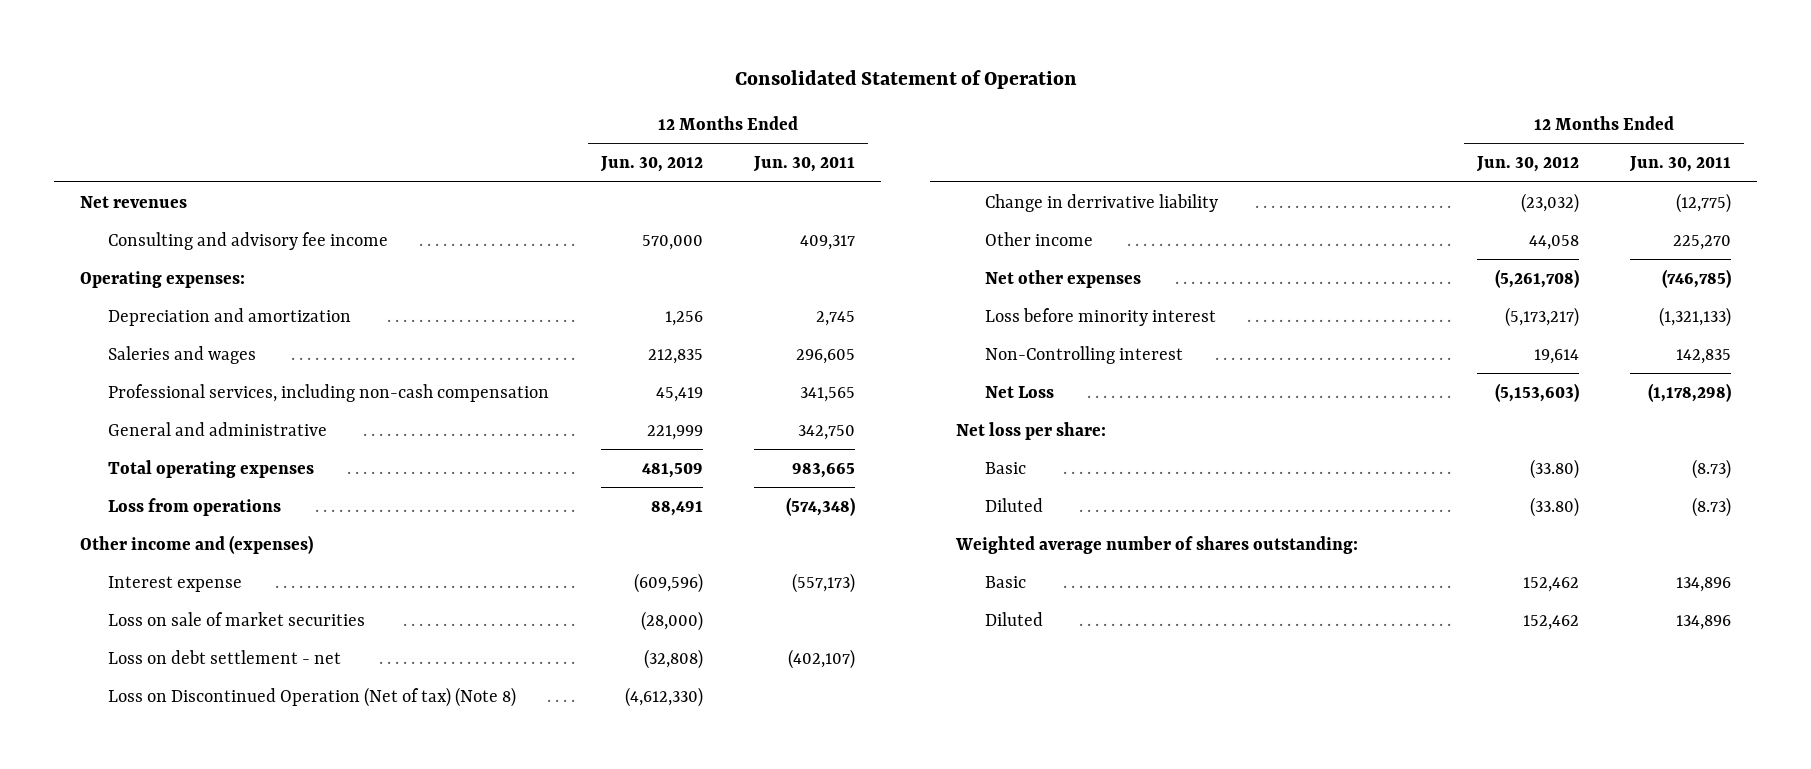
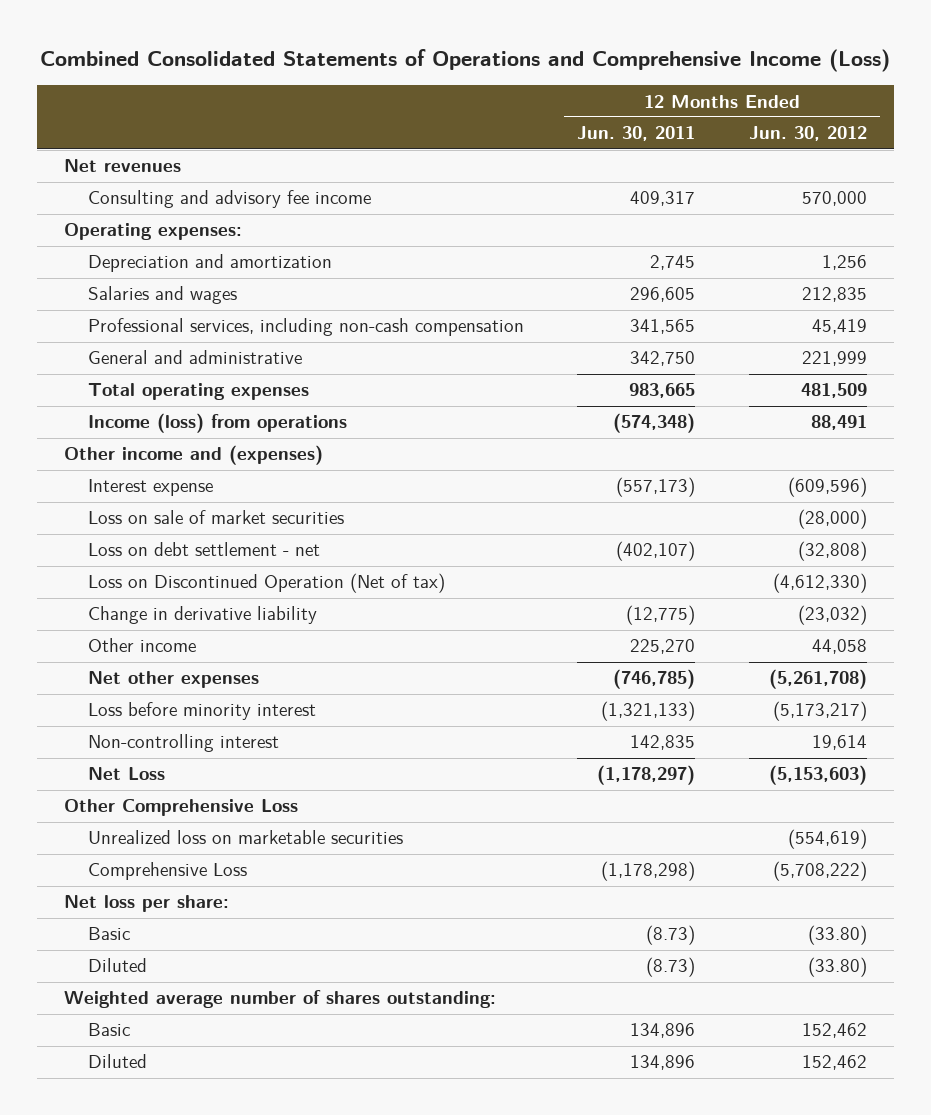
- Consolidated Statement of Operation
+ Combined Consolidated Statements of Operations and Comprehensive Income (Loss)
- | 12 Months Ended Jun. 30, 2012 | 12 Months Ended Jun. 30, 2011
+ | 12 Months Ended Jun. 30, 2011 | 12 Months Ended Jun. 30, 2012
- Saleries and wages | 212,835 | 296,605
+ Salaries and wages | 296,605 | 212,835
- Loss from operations | 88,491 | (574,348)
+ Income (loss) from operations | (574,348) | 88,491
- Loss on Discontinued Operation (Net of tax) (Note 8) | (4,612,330) |
- Change in derrivative liability | (23,032) | (12,775)
+ Loss on Discontinued Operation (Net of tax) | | (4,612,330)
+ Change in derivative liability | (12,775) | (23,032)
- Non-Controlling interest | 19,614 | 142,835
- Net Loss | (5,153,603) | (1,178,298)
+ Non-controlling interest | 142,835 | 19,614
+ Net Loss | (1,178,297) | (5,153,603)
+ Other Comprehensive Loss
+ Unrealized loss on marketable securities | | (554,619)
+ Comprehensive Loss | (1,178,298) | (5,708,222)

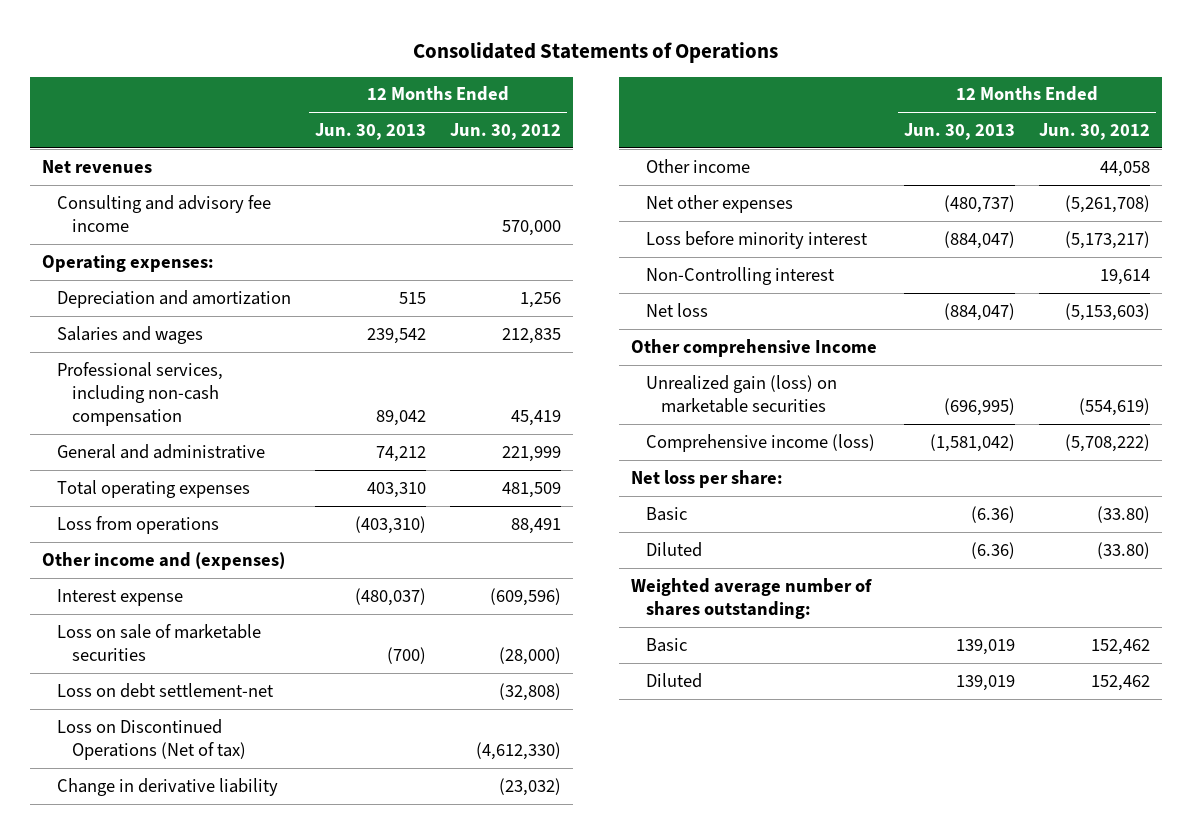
- Combined Consolidated Statements of Operations and Comprehensive Income (Loss)
+ Consolidated Statements of Operations
- | 12 Months Ended Jun. 30, 2011 | 12 Months Ended Jun. 30, 2012
+ | 12 Months Ended Jun. 30, 2013 | 12 Months Ended Jun. 30, 2012
- Income (loss) from operations | (574,348) | 88,491
+ Loss from operations | (403,310) | 88,491
- Loss on sale of market securities | | (28,000)
- Loss on debt settlement - net | (402,107) | (32,808)
- Loss on Discontinued Operation (Net of tax) | | (4,612,330)
+ Loss on sale of marketable securities | (700) | (28,000)
+ Loss on debt settlement-net | | (32,808)
+ Loss on Discontinued Operations (Net of tax) | | (4,612,330)
- Non-controlling interest | 142,835 | 19,614
- Net Loss | (1,178,297) | (5,153,603)
- Other Comprehensive Loss
- Unrealized loss on marketable securities | | (554,619)
- Comprehensive Loss | (1,178,298) | (5,708,222)
+ Non-Controlling interest | | 19,614
+ Net loss | (884,047) | (5,153,603)
+ Other comprehensive Income
+ Unrealized gain (loss) on marketable securities | (696,995) | (554,619)
+ Comprehensive income (loss) | (1,581,042) | (5,708,222)

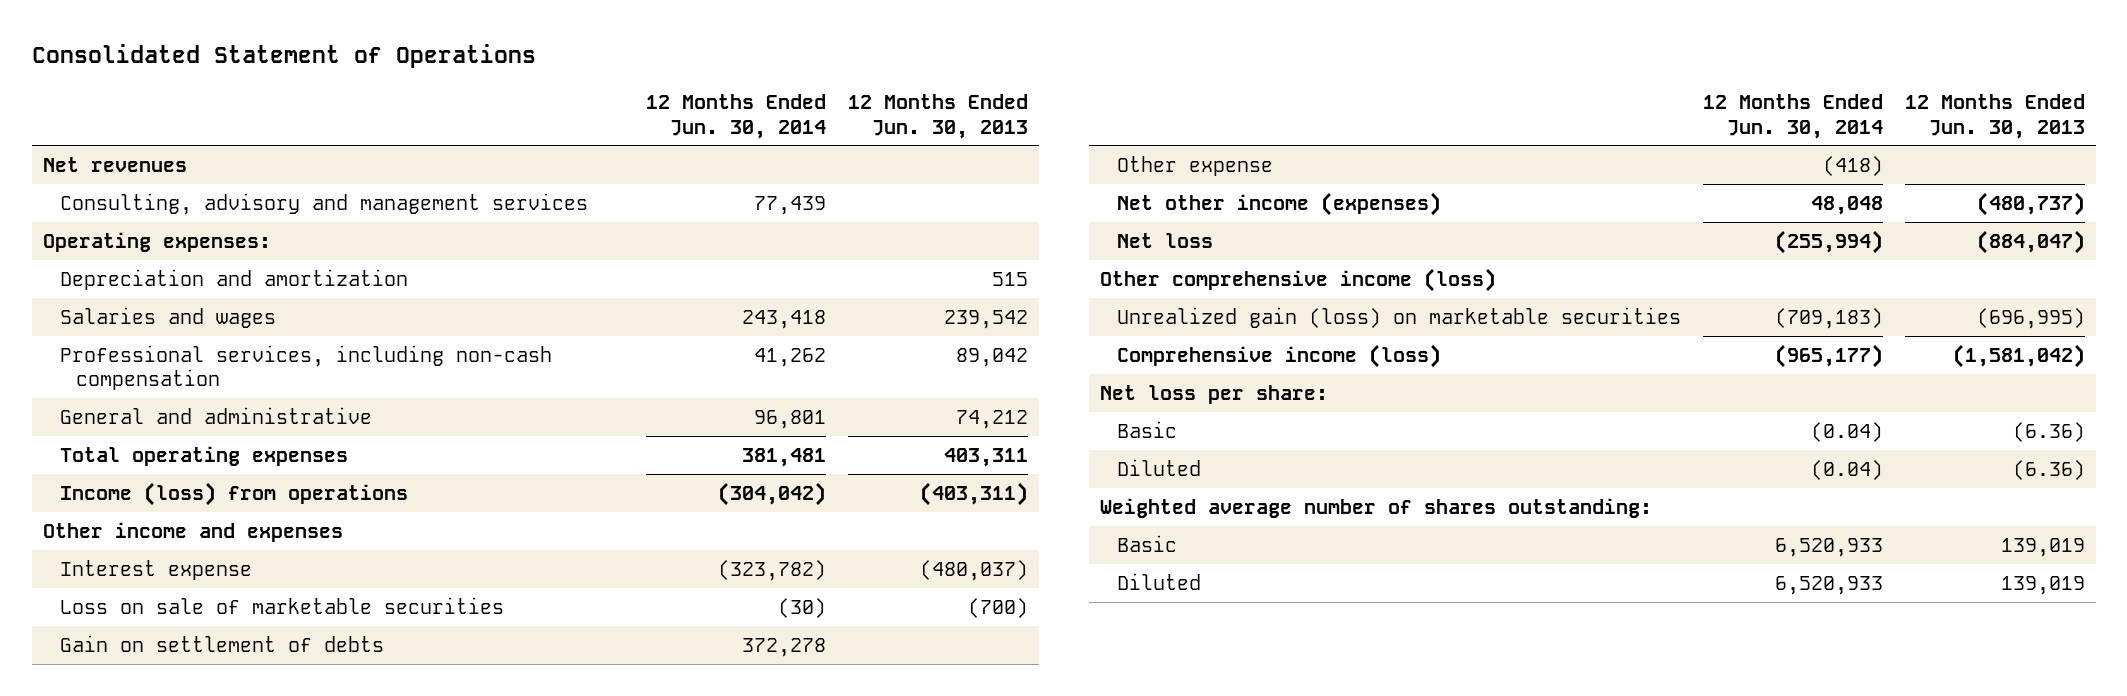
- Consolidated Statements of Operations
+ Consolidated Statement of Operations
- | 12 Months Ended Jun. 30, 2013 | 12 Months Ended Jun. 30, 2012
+ | 12 Months Ended Jun. 30, 2014 | 12 Months Ended Jun. 30, 2013
- Consulting and advisory fee income | | 570,000
+ Consulting, advisory and management services | 77,439 |
- Total operating expenses | 403,310 | 481,509
- Loss from operations | (403,310) | 88,491
- Other income and (expenses)
+ Total operating expenses | 381,481 | 403,311
+ Income (loss) from operations | (304,042) | (403,311)
+ Other income and expenses
- Loss on debt settlement-net | | (32,808)
- Loss on Discontinued Operations (Net of tax) | | (4,612,330)
- Change in derivative liability | | (23,032)
- Other income | | 44,058
- Net other expenses | (480,737) | (5,261,708)
- Loss before minority interest | (884,047) | (5,173,217)
- Non-Controlling interest | | 19,614
+ Gain on settlement of debts | 372,278 |
+ Other expense | (418) |
+ Net other income (expenses) | 48,048 | (480,737)
- Other comprehensive Income
+ Other comprehensive income (loss)

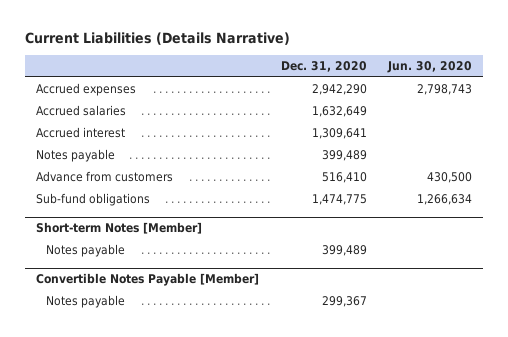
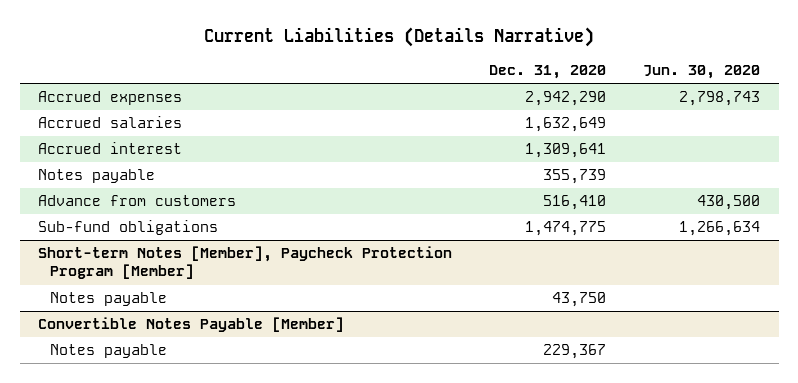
- Notes payable | 399,489 |
+ Notes payable | 355,739 |
- Short-term Notes [Member]
- Notes payable | 399,489 |
+ Short-term Notes [Member], Paycheck Protection Program [Member]
+ Notes payable | 43,750 |
@ Convertible Notes Payable [Member]
- Notes payable | 299,367 |
+ Notes payable | 229,367 |

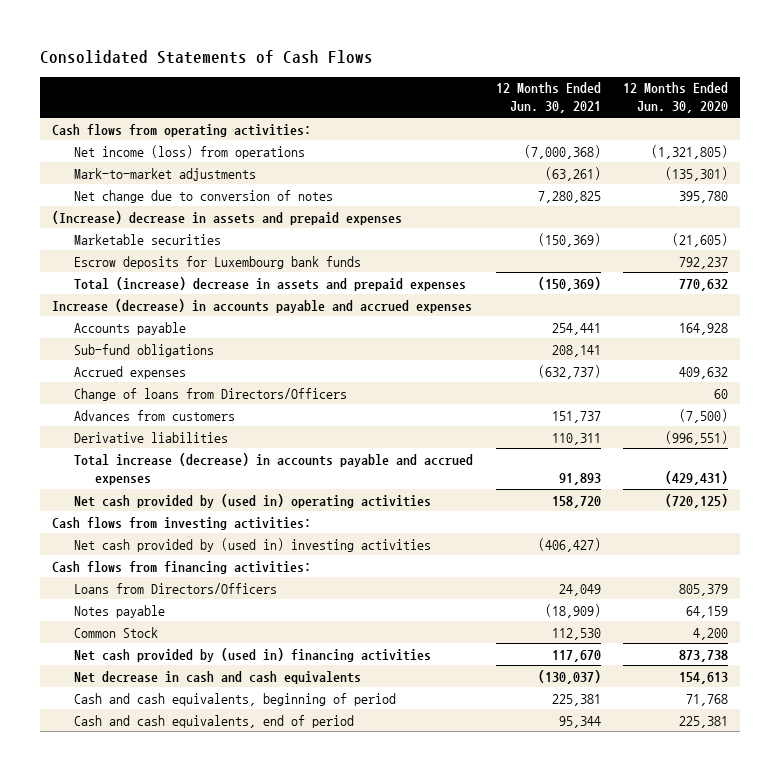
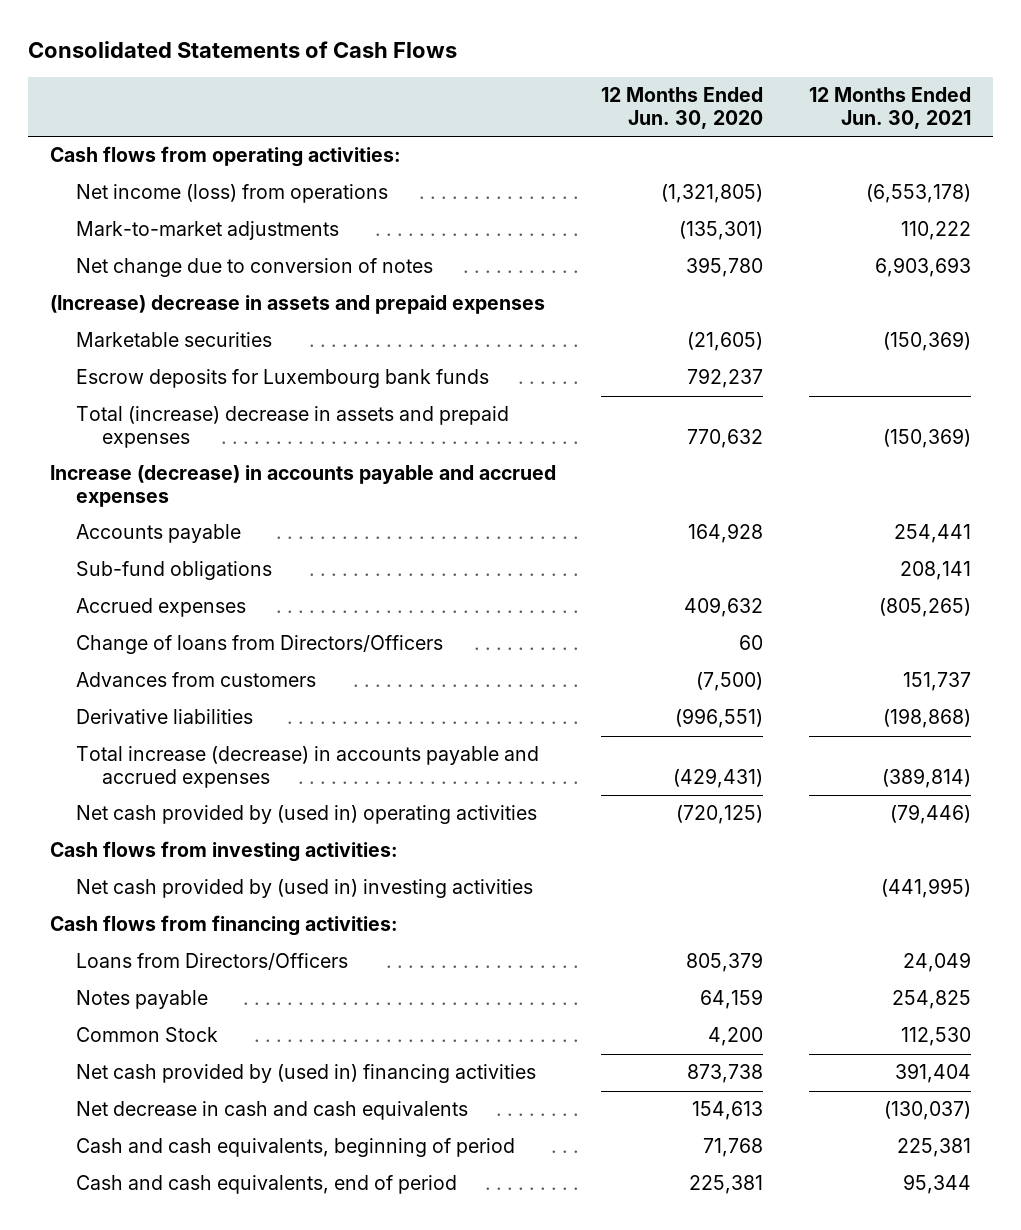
- | 12 Months Ended Jun. 30, 2021 | 12 Months Ended Jun. 30, 2020
+ | 12 Months Ended Jun. 30, 2020 | 12 Months Ended Jun. 30, 2021
- Net income (loss) from operations | (7,000,368) | (1,321,805)
- Mark-to-market adjustments | (63,261) | (135,301)
- Net change due to conversion of notes | 7,280,825 | 395,780
+ Net income (loss) from operations | (1,321,805) | (6,553,178)
+ Mark-to-market adjustments | (135,301) | 110,222
+ Net change due to conversion of notes | 395,780 | 6,903,693
- Accrued expenses | (632,737) | 409,632
+ Accrued expenses | 409,632 | (805,265)
- Derivative liabilities | 110,311 | (996,551)
- Total increase (decrease) in accounts payable and accrued expenses | 91,893 | (429,431)
- Net cash provided by (used in) operating activities | 158,720 | (720,125)
+ Derivative liabilities | (996,551) | (198,868)
+ Total increase (decrease) in accounts payable and accrued expenses | (429,431) | (389,814)
+ Net cash provided by (used in) operating activities | (720,125) | (79,446)
- Net cash provided by (used in) investing activities | (406,427) |
+ Net cash provided by (used in) investing activities | | (441,995)
- Notes payable | (18,909) | 64,159
+ Notes payable | 64,159 | 254,825
- Net cash provided by (used in) financing activities | 117,670 | 873,738
+ Net cash provided by (used in) financing activities | 873,738 | 391,404

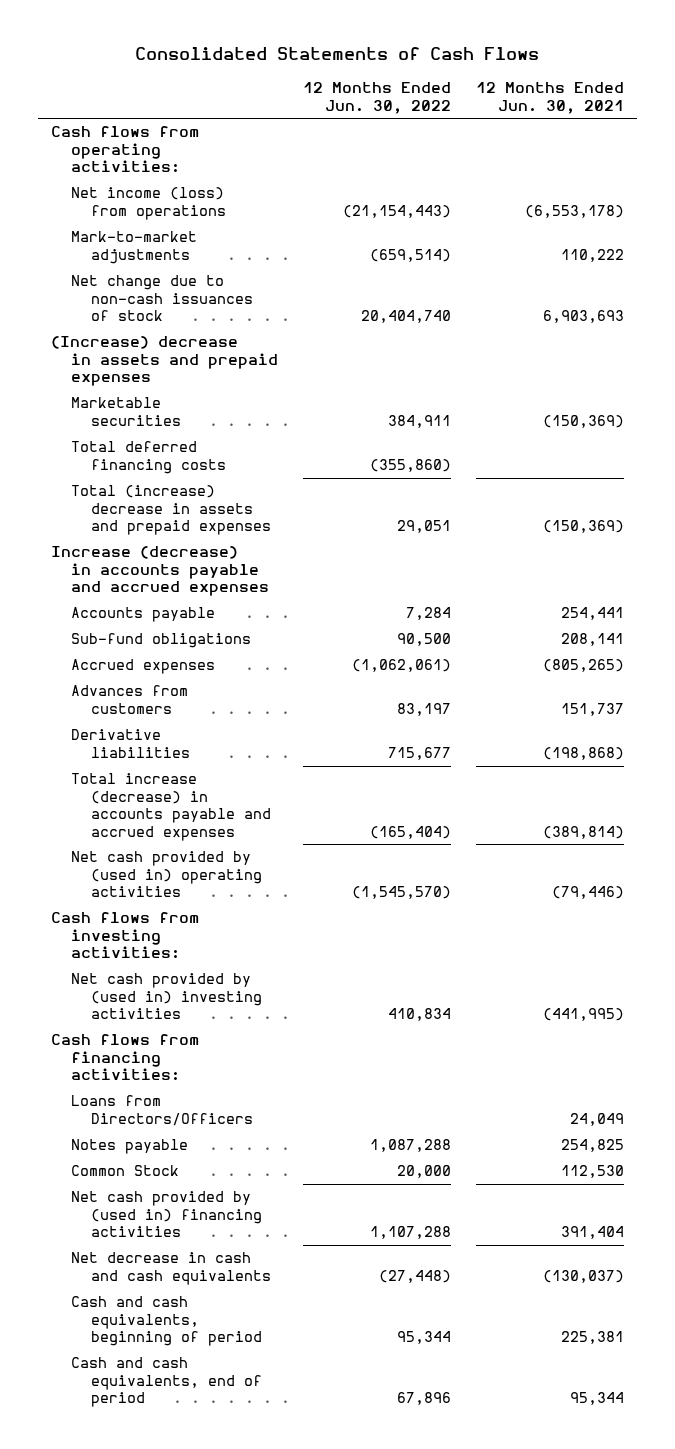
- | 12 Months Ended Jun. 30, 2020 | 12 Months Ended Jun. 30, 2021
+ | 12 Months Ended Jun. 30, 2022 | 12 Months Ended Jun. 30, 2021
- Net change due to conversion of notes | 395,780 | 6,903,693
+ Net change due to non-cash issuances of stock | 20,404,740 | 6,903,693
- Escrow deposits for Luxembourg bank funds | 792,237 |
+ Total deferred financing costs | (355,860) |
- Change of loans from Directors/Officers | 60 |

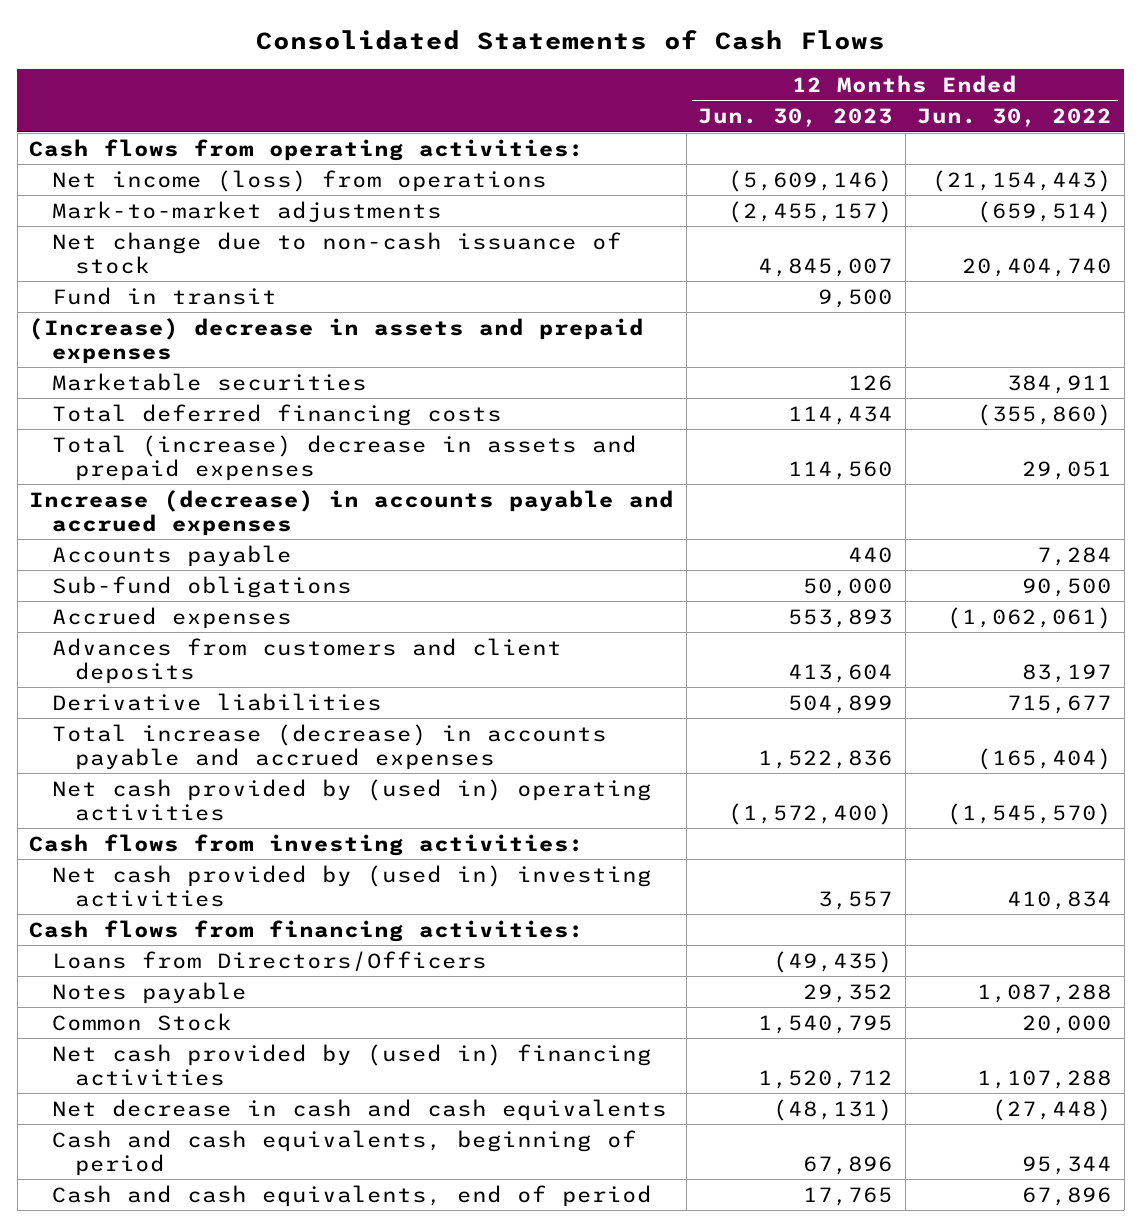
- | 12 Months Ended Jun. 30, 2022 | 12 Months Ended Jun. 30, 2021
+ | 12 Months Ended Jun. 30, 2023 | 12 Months Ended Jun. 30, 2022
- Net change due to non-cash issuances of stock | 20,404,740 | 6,903,693
+ Net change due to non-cash issuance of stock | 4,845,007 | 20,404,740
+ Fund in transit | 9,500 |
- Advances from customers | 83,197 | 151,737
+ Advances from customers and client deposits | 413,604 | 83,197

